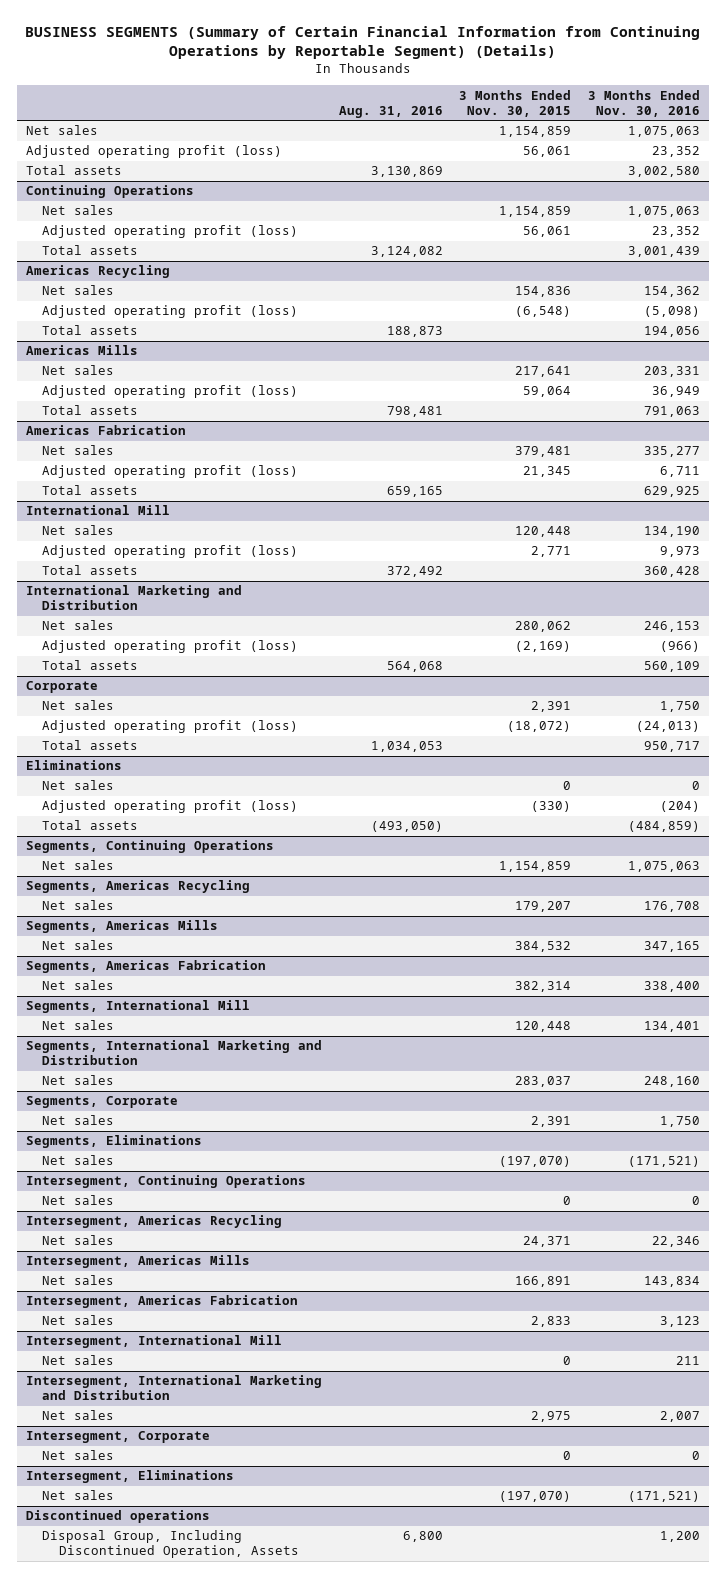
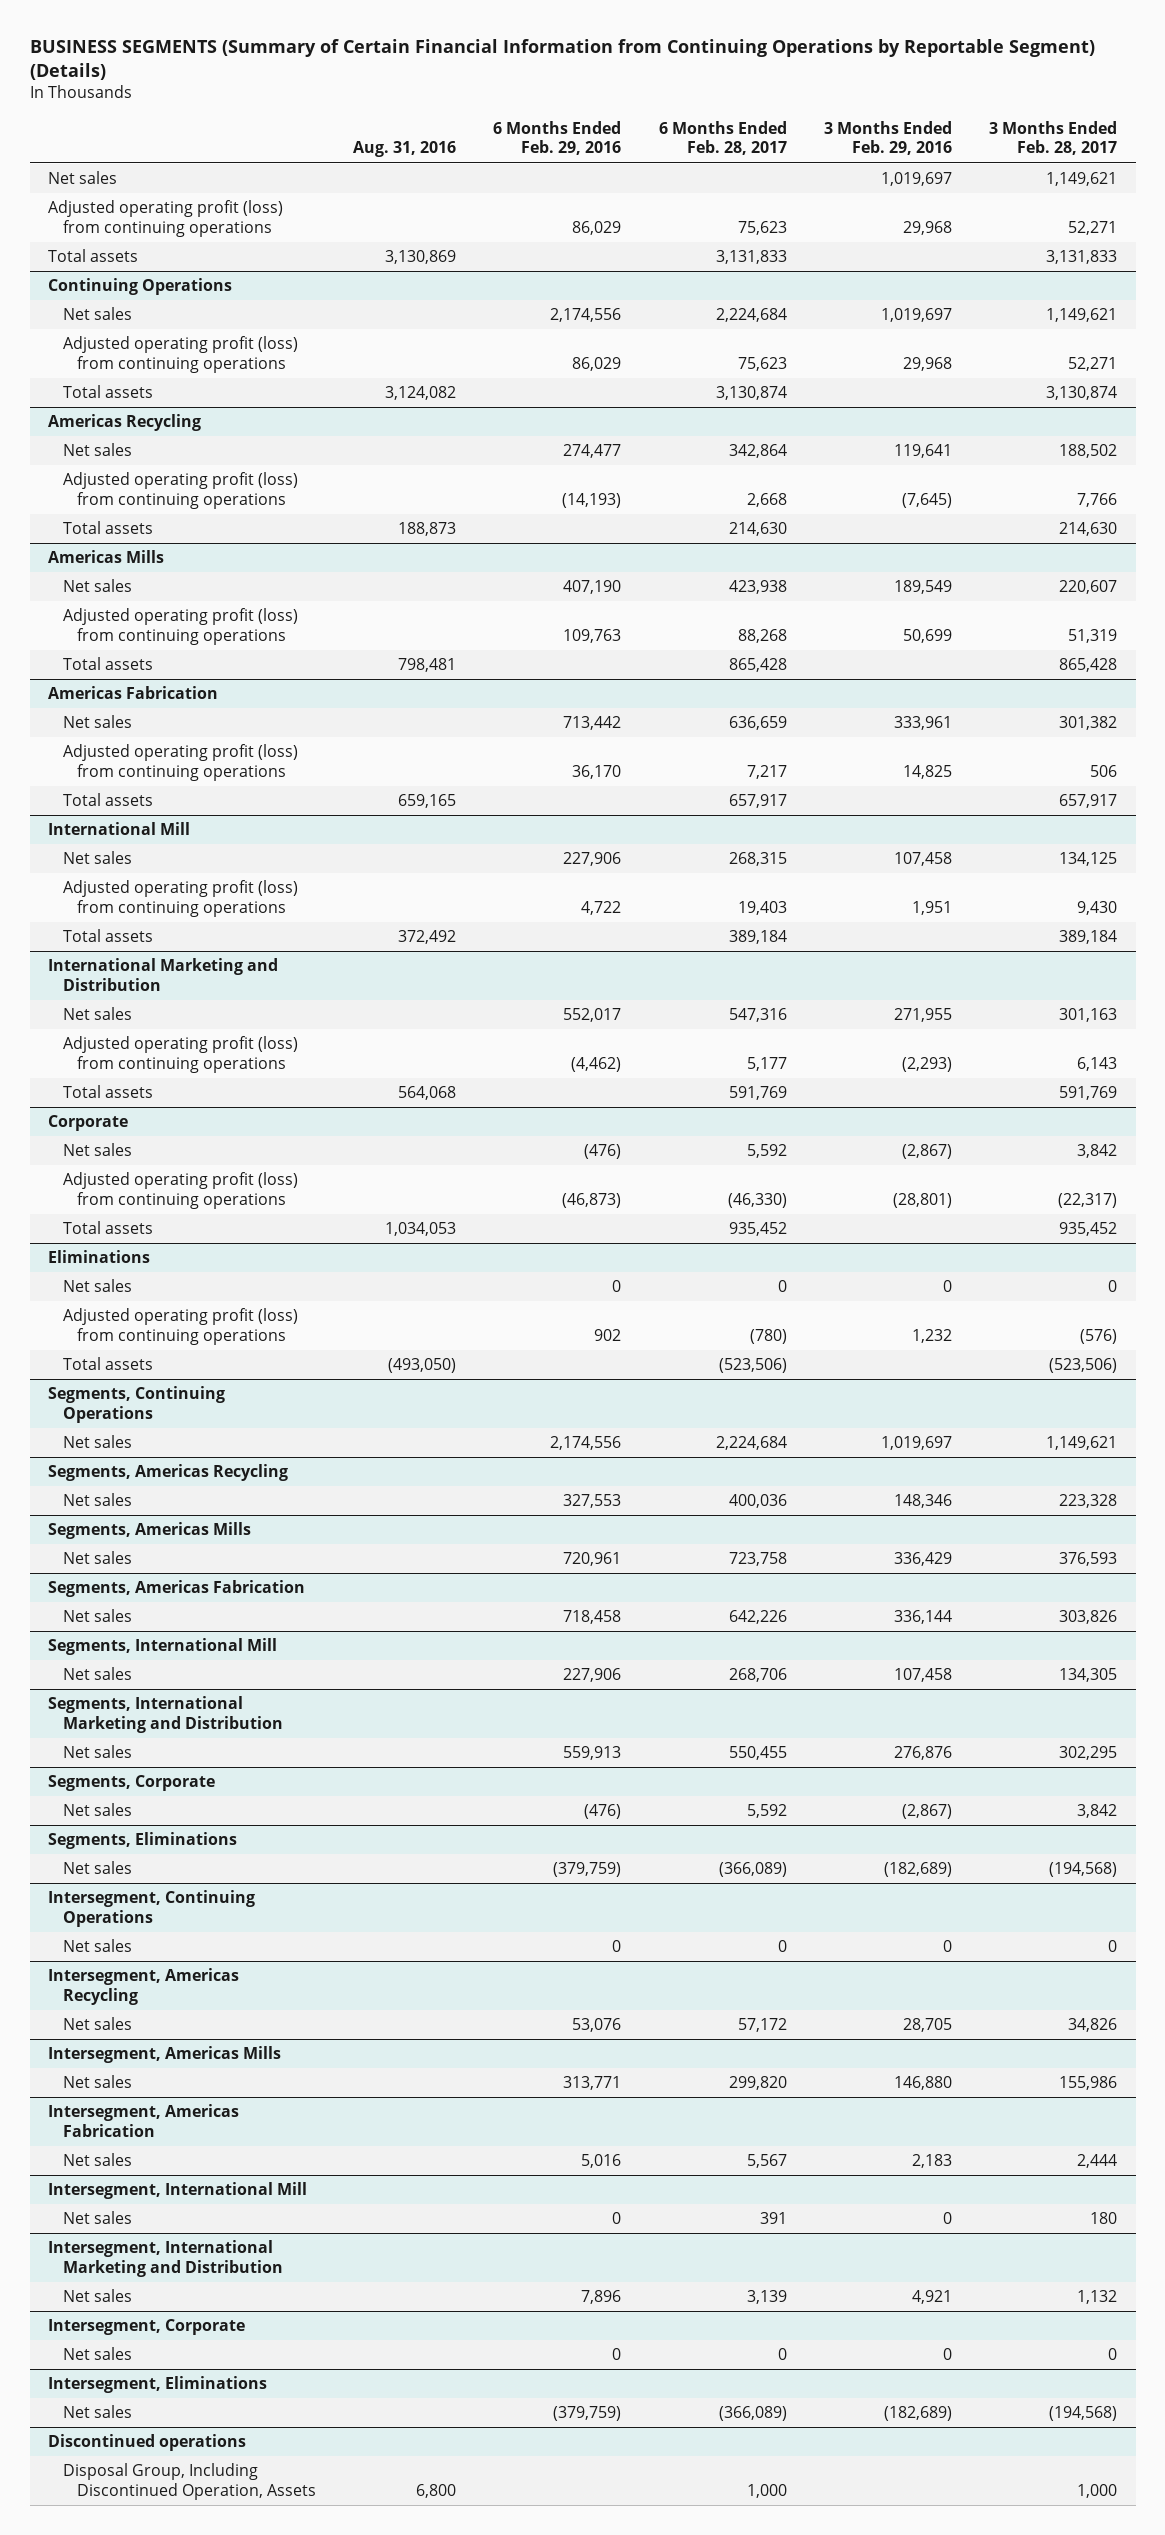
- | Aug. 31, 2016 | 3 Months Ended Nov. 30, 2015 | 3 Months Ended Nov. 30, 2016
+ | Aug. 31, 2016 | 6 Months Ended Feb. 29, 2016 | 6 Months Ended Feb. 28, 2017 | 3 Months Ended Feb. 29, 2016 | 3 Months Ended Feb. 28, 2017
- Adjusted operating profit (loss) | | 56,061 | 23,352
+ Adjusted operating profit (loss) from continuing operations | | 86,029 | 75,623 | 29,968 | 52,271
@ Continuing Operations
- Adjusted operating profit (loss) | | 56,061 | 23,352
+ Adjusted operating profit (loss) from continuing operations | | 86,029 | 75,623 | 29,968 | 52,271
@ Americas Recycling
- Adjusted operating profit (loss) | | (6,548) | (5,098)
+ Adjusted operating profit (loss) from continuing operations | | (14,193) | 2,668 | (7,645) | 7,766
@ Americas Mills
- Adjusted operating profit (loss) | | 59,064 | 36,949
+ Adjusted operating profit (loss) from continuing operations | | 109,763 | 88,268 | 50,699 | 51,319
@ Americas Fabrication
- Adjusted operating profit (loss) | | 21,345 | 6,711
+ Adjusted operating profit (loss) from continuing operations | | 36,170 | 7,217 | 14,825 | 506
@ International Mill
- Adjusted operating profit (loss) | | 2,771 | 9,973
+ Adjusted operating profit (loss) from continuing operations | | 4,722 | 19,403 | 1,951 | 9,430
@ International Marketing and Distribution
- Adjusted operating profit (loss) | | (2,169) | (966)
+ Adjusted operating profit (loss) from continuing operations | | (4,462) | 5,177 | (2,293) | 6,143
@ Corporate
- Adjusted operating profit (loss) | | (18,072) | (24,013)
+ Adjusted operating profit (loss) from continuing operations | | (46,873) | (46,330) | (28,801) | (22,317)
@ Eliminations
- Adjusted operating profit (loss) | | (330) | (204)
+ Adjusted operating profit (loss) from continuing operations | | 902 | (780) | 1,232 | (576)

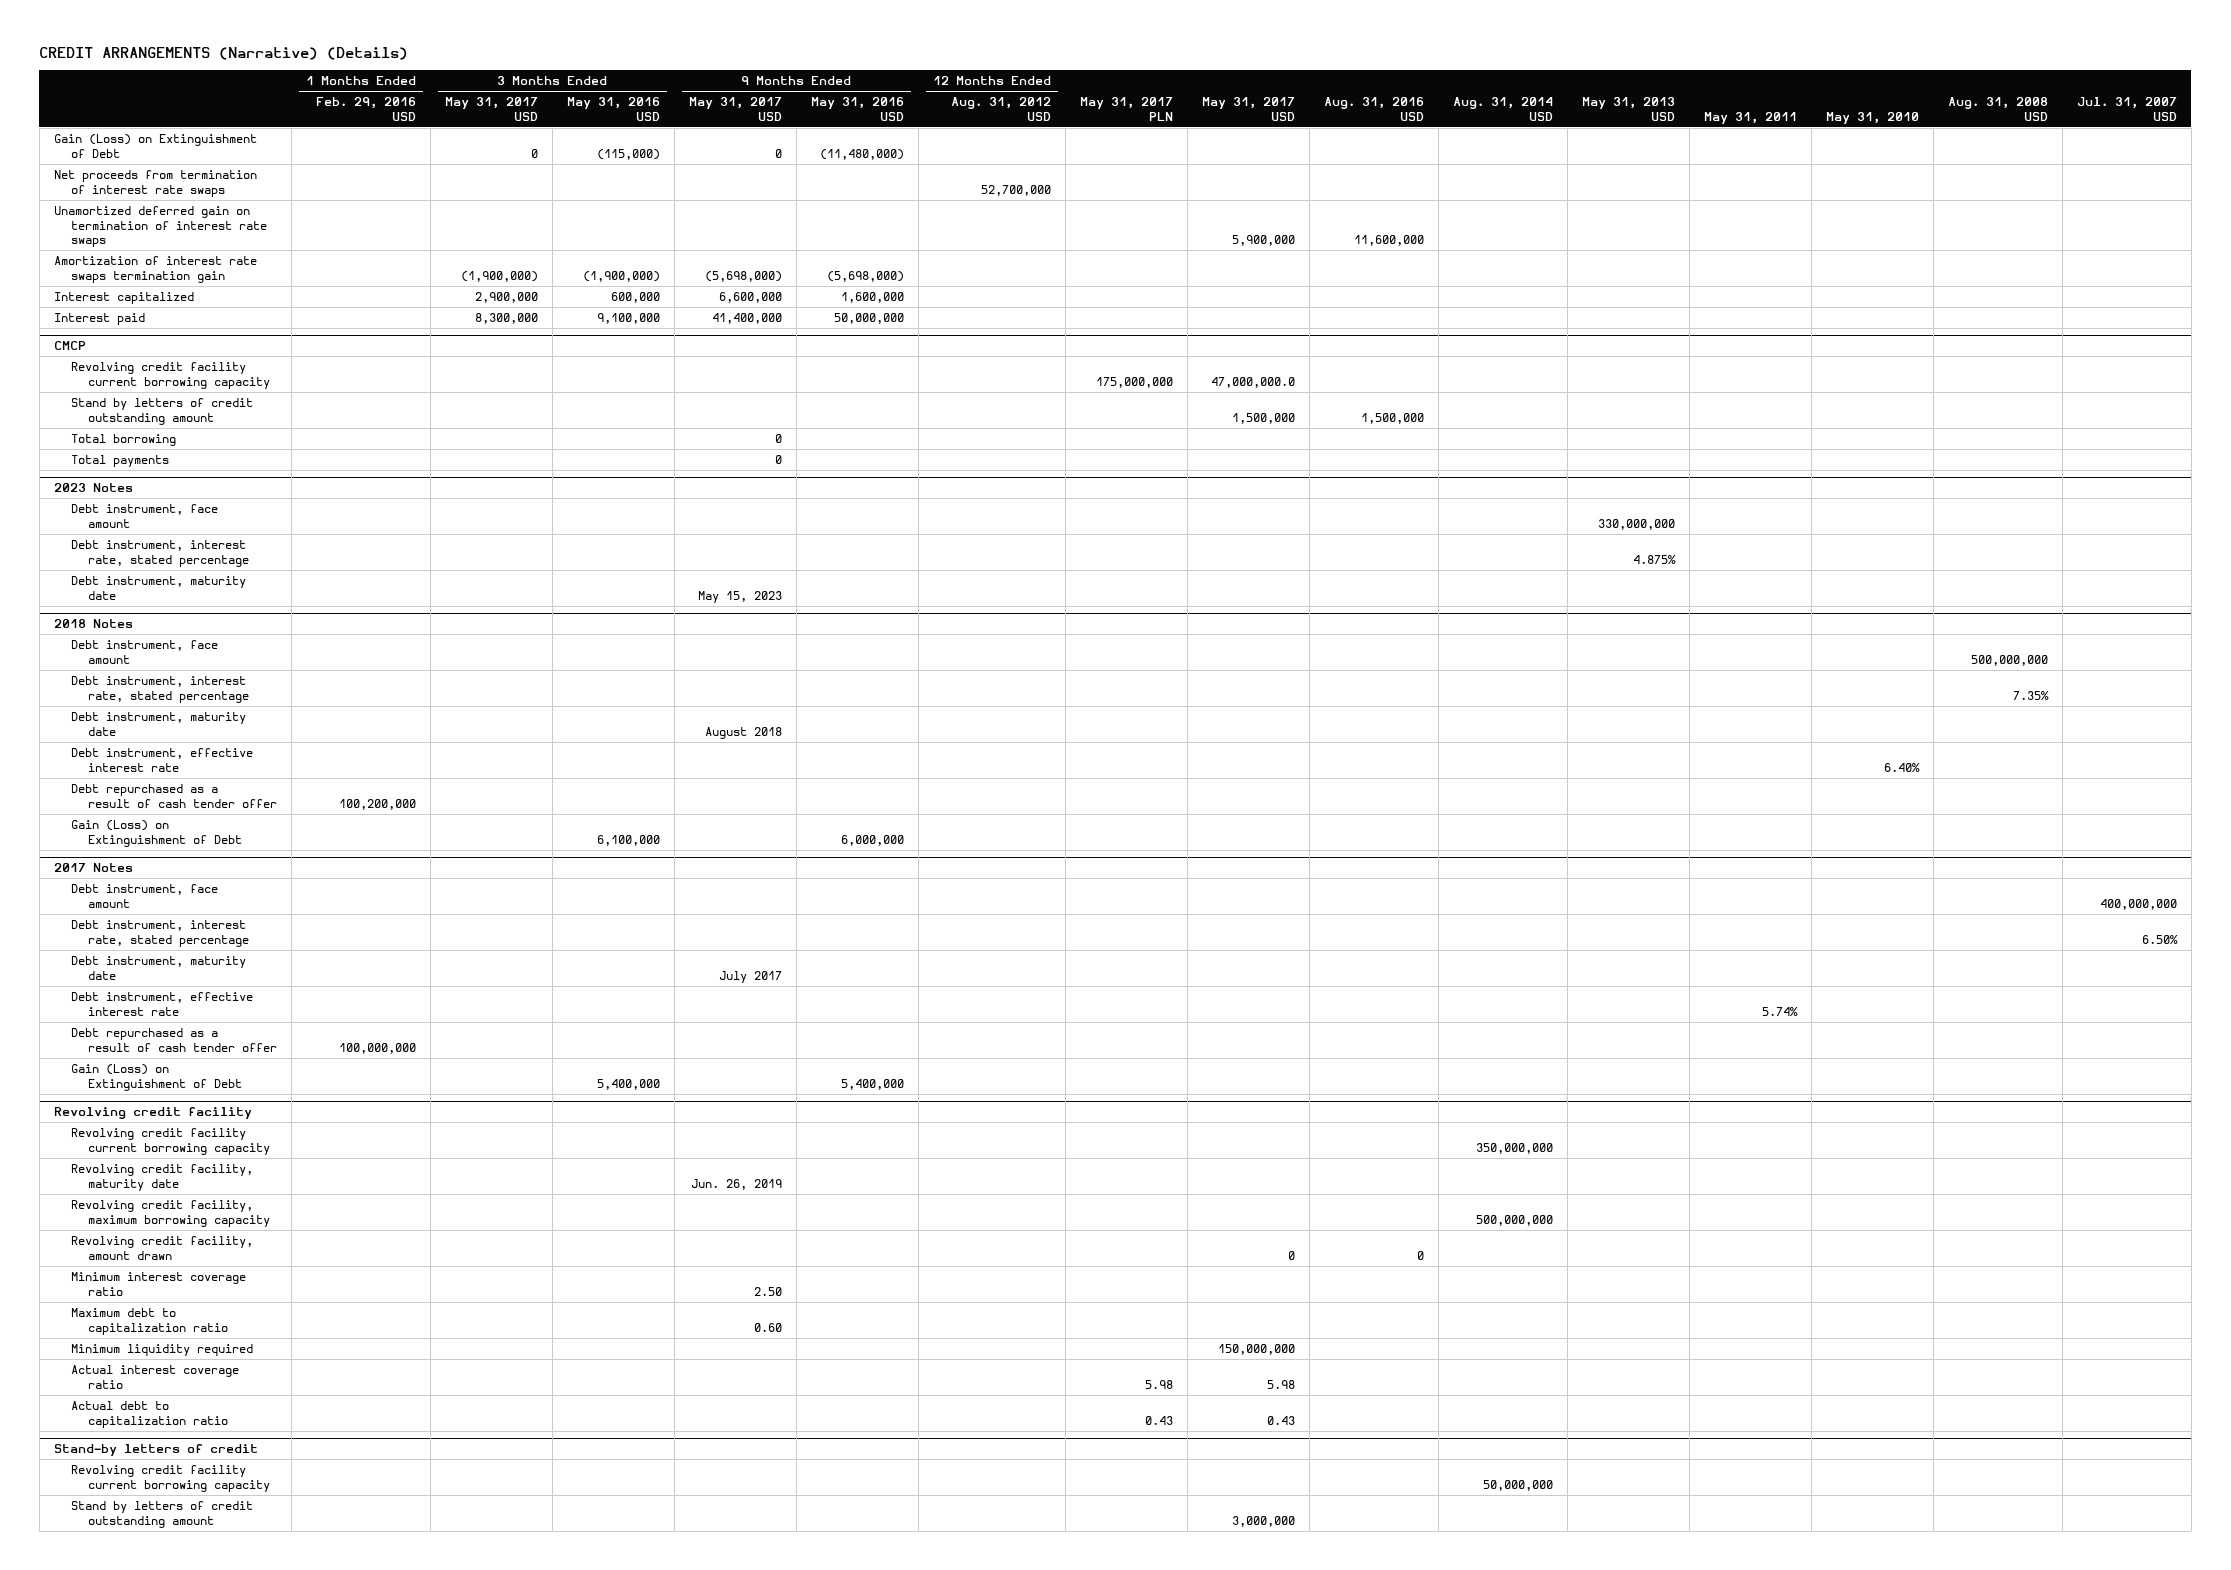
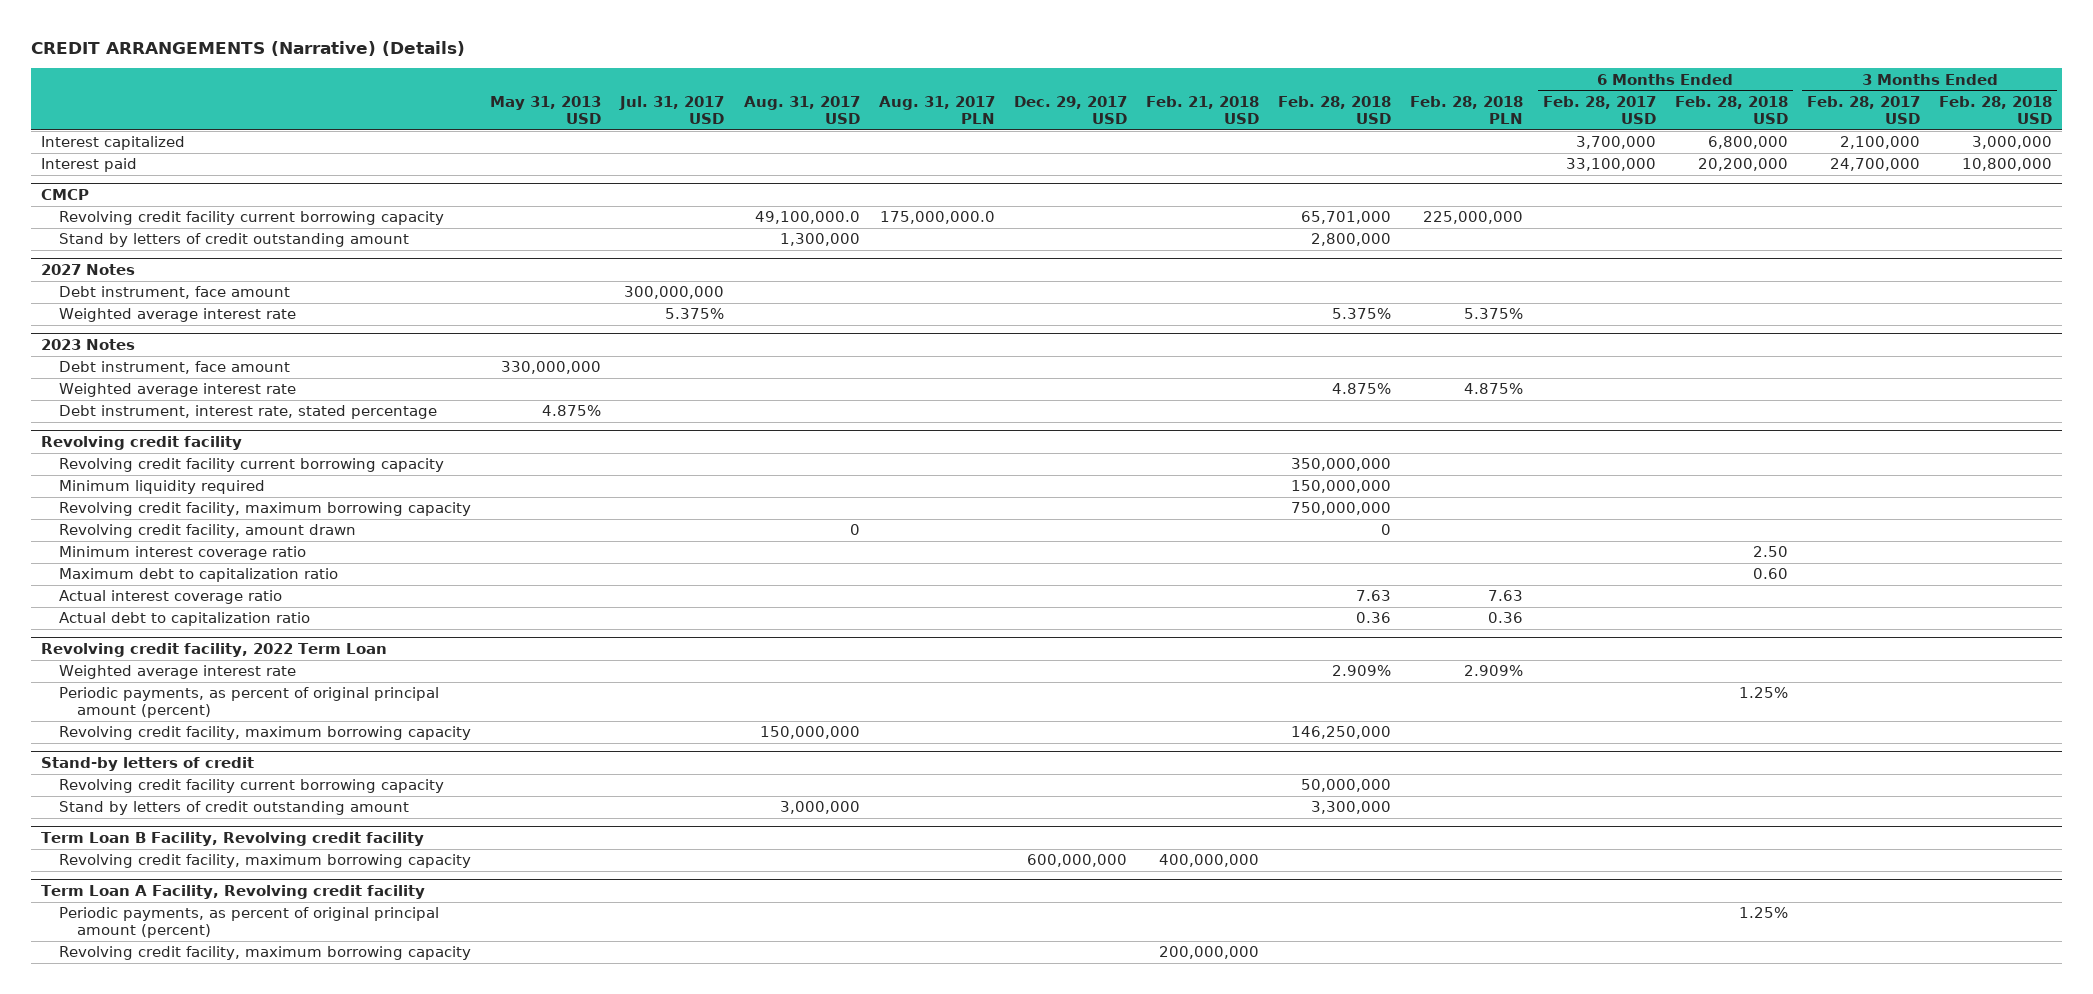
- | 1 Months Ended Feb. 29, 2016 USD | 3 Months Ended May 31, 2017 USD | 3 Months Ended May 31, 2016 USD | 9 Months Ended May 31, 2017 USD | 9 Months Ended May 31, 2016 USD | 12 Months Ended Aug. 31, 2012 USD | May 31, 2017 PLN | May 31, 2017 USD | Aug. 31, 2016 USD | Aug. 31, 2014 USD | May 31, 2013 USD | May 31, 2011 | May 31, 2010 | Aug. 31, 2008 USD | Jul. 31, 2007 USD
+ | May 31, 2013 USD | Jul. 31, 2017 USD | Aug. 31, 2017 USD | Aug. 31, 2017 PLN | Dec. 29, 2017 USD | Feb. 21, 2018 USD | Feb. 28, 2018 USD | Feb. 28, 2018 PLN | 6 Months Ended Feb. 28, 2017 USD | 6 Months Ended Feb. 28, 2018 USD | 3 Months Ended Feb. 28, 2017 USD | 3 Months Ended Feb. 28, 2018 USD
- Gain (Loss) on Extinguishment of Debt | | 0 | (115,000) | 0 | (11,480,000) | | | | | | | | | |
- Net proceeds from termination of interest rate swaps | | | | | | 52,700,000 | | | | | | | | |
- Unamortized deferred gain on termination of interest rate swaps | | | | | | | | 5,900,000 | 11,600,000 | | | | | |
- Amortization of interest rate swaps termination gain | | (1,900,000) | (1,900,000) | (5,698,000) | (5,698,000) | | | | | | | | | |
@ CMCP
- Total borrowing | | | | 0 | | | | | | | | | | |
- Total payments | | | | 0 | | | | | | | | | | |
+ 2027 Notes
+ Debt instrument, face amount | | 300,000,000 | | | | | | | | | |
+ Weighted average interest rate | | 5.375% | | | | | 5.375% | 5.375% | | | |
@ 2023 Notes
+ Weighted average interest rate | | | | | | | 4.875% | 4.875% | | | |
- Debt instrument, maturity date | | | | May 15, 2023 | | | | | | | | | | |
- 2018 Notes
- Debt instrument, face amount | | | | | | | | | | | | | | 500,000,000 |
- Debt instrument, interest rate, stated percentage | | | | | | | | | | | | | | 7.35% |
- Debt instrument, maturity date | | | | August 2018 | | | | | | | | | | |
- Debt instrument, effective interest rate | | | | | | | | | | | | | 6.40% | |
- Debt repurchased as a result of cash tender offer | 100,200,000 | | | | | | | | | | | | | |
- Gain (Loss) on Extinguishment of Debt | | | 6,100,000 | | 6,000,000 | | | | | | | | | |
- 2017 Notes
- Debt instrument, face amount | | | | | | | | | | | | | | | 400,000,000
- Debt instrument, interest rate, stated percentage | | | | | | | | | | | | | | | 6.50%
- Debt instrument, maturity date | | | | July 2017 | | | | | | | | | | |
- Debt instrument, effective interest rate | | | | | | | | | | | | 5.74% | | |
- Debt repurchased as a result of cash tender offer | 100,000,000 | | | | | | | | | | | | | |
- Gain (Loss) on Extinguishment of Debt | | | 5,400,000 | | 5,400,000 | | | | | | | | | |
@ Revolving credit facility
- Revolving credit facility, maturity date | | | | Jun. 26, 2019 | | | | | | | | | | |
moved up: Minimum liquidity required | | | | | | | 150,000,000 | | | | |
+ Revolving credit facility, 2022 Term Loan
+ Weighted average interest rate | | | | | | | 2.909% | 2.909% | | | |
+ Periodic payments, as percent of original principal amount (percent) | | | | | | | | | | 1.25% | |
+ Revolving credit facility, maximum borrowing capacity | | | 150,000,000 | | | | 146,250,000 | | | | |
+ Term Loan B Facility, Revolving credit facility
+ Revolving credit facility, maximum borrowing capacity | | | | | 600,000,000 | 400,000,000 | | | | | |
+ Term Loan A Facility, Revolving credit facility
+ Periodic payments, as percent of original principal amount (percent) | | | | | | | | | | 1.25% | |
+ Revolving credit facility, maximum borrowing capacity | | | | | | 200,000,000 | | | | | |

